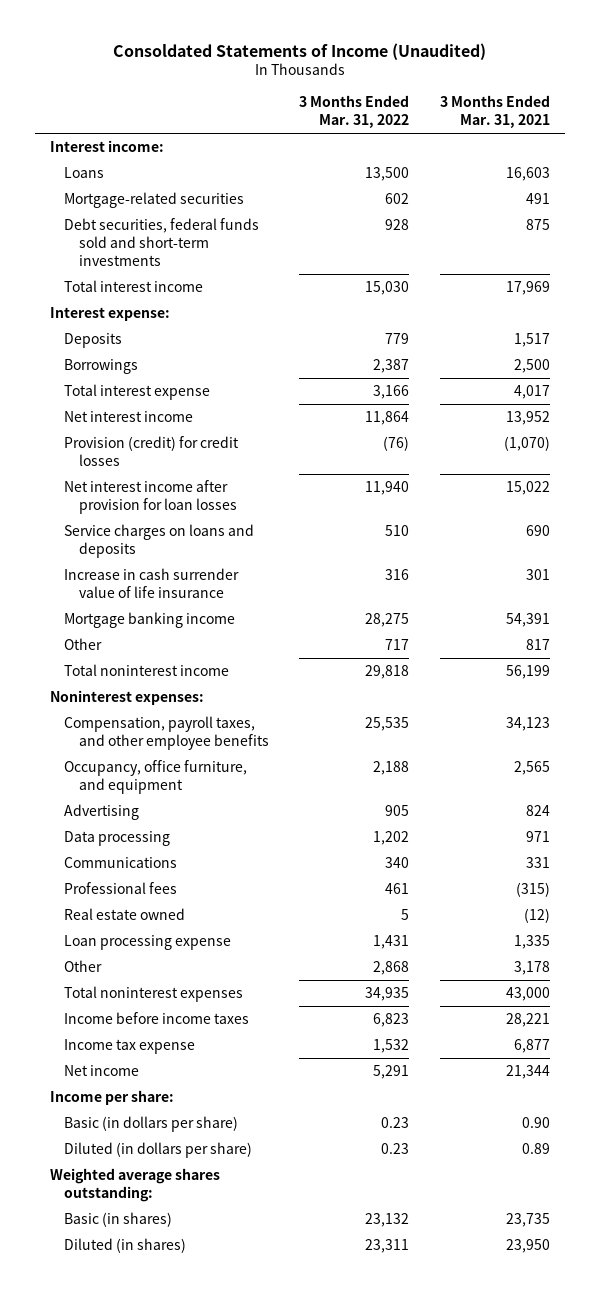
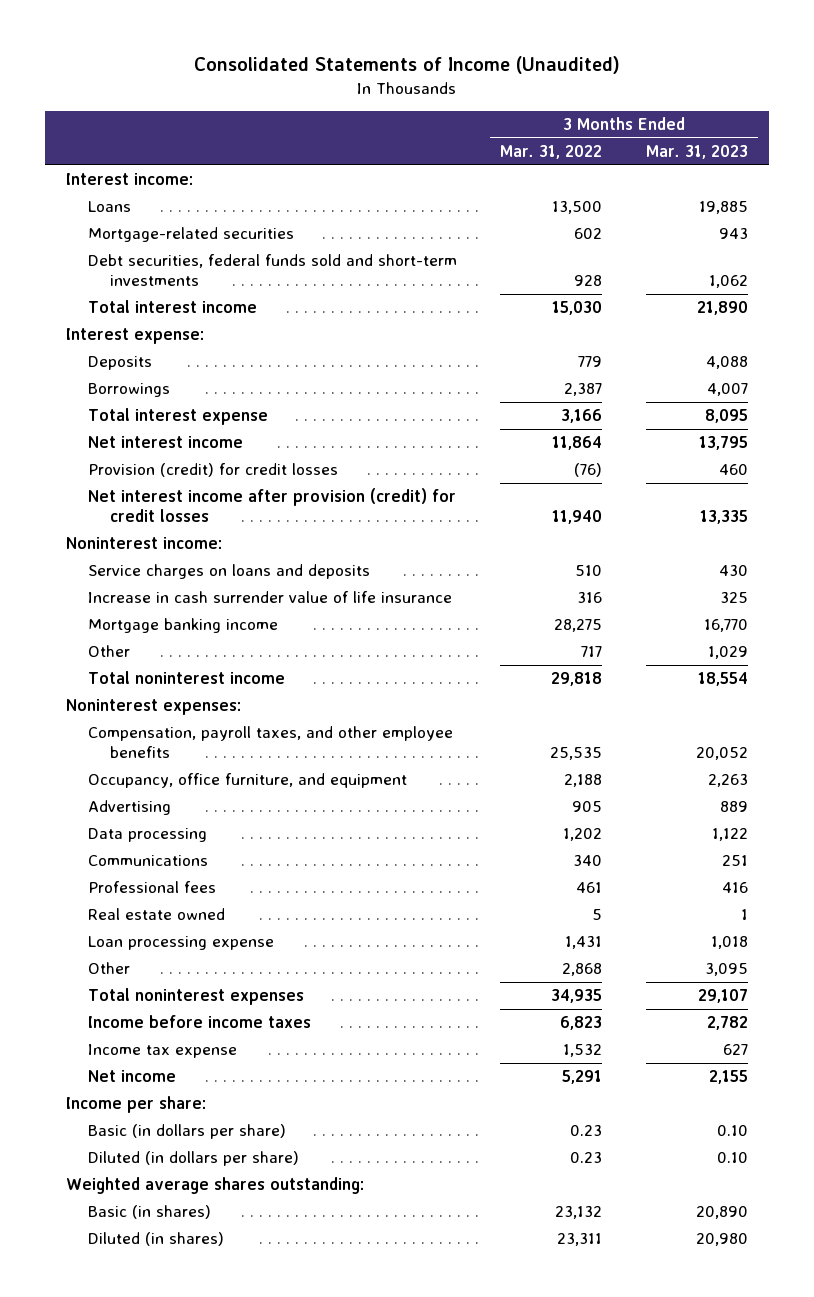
- Consoldated Statements of Income (Unaudited)
+ Consolidated Statements of Income (Unaudited)
- | 3 Months Ended Mar. 31, 2022 | 3 Months Ended Mar. 31, 2021
+ | 3 Months Ended Mar. 31, 2022 | 3 Months Ended Mar. 31, 2023
- Net interest income after provision for loan losses | 11,940 | 15,022
+ Net interest income after provision (credit) for credit losses | 11,940 | 13,335
+ Noninterest income:

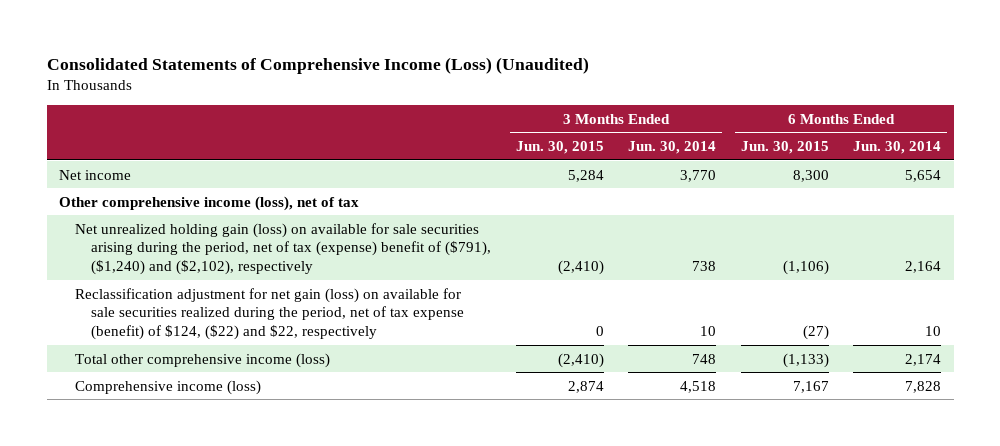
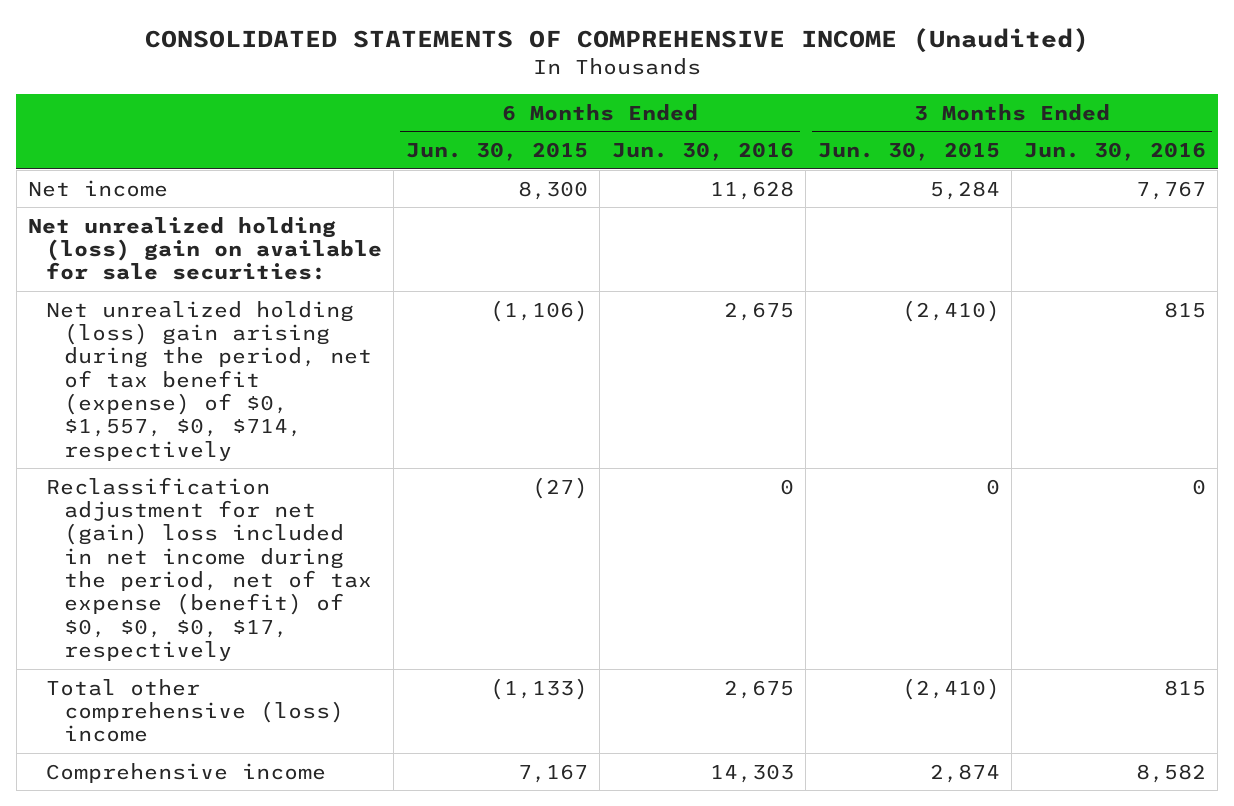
- Consolidated Statements of Comprehensive Income (Loss) (Unaudited)
+ CONSOLIDATED STATEMENTS OF COMPREHENSIVE INCOME (Unaudited)
- | 3 Months Ended Jun. 30, 2015 | 3 Months Ended Jun. 30, 2014 | 6 Months Ended Jun. 30, 2015 | 6 Months Ended Jun. 30, 2014
+ | 6 Months Ended Jun. 30, 2015 | 6 Months Ended Jun. 30, 2016 | 3 Months Ended Jun. 30, 2015 | 3 Months Ended Jun. 30, 2016
- Other comprehensive income (loss), net of tax
- Net unrealized holding gain (loss) on available for sale securities arising during the period, net of tax (expense) benefit of ($791), ($1,240) and ($2,102), respectively | (2,410) | 738 | (1,106) | 2,164
- Reclassification adjustment for net gain (loss) on available for sale securities realized during the period, net of tax expense (benefit) of $124, ($22) and $22, respectively | 0 | 10 | (27) | 10
- Total other comprehensive income (loss) | (2,410) | 748 | (1,133) | 2,174
- Comprehensive income (loss) | 2,874 | 4,518 | 7,167 | 7,828
+ Net unrealized holding (loss) gain on available for sale securities:
+ Net unrealized holding (loss) gain arising during the period, net of tax benefit (expense) of $0, $1,557, $0, $714, respectively | (1,106) | 2,675 | (2,410) | 815
+ Reclassification adjustment for net (gain) loss included in net income during the period, net of tax expense (benefit) of $0, $0, $0, $17, respectively | (27) | 0 | 0 | 0
+ Total other comprehensive (loss) income | (1,133) | 2,675 | (2,410) | 815
+ Comprehensive income | 7,167 | 14,303 | 2,874 | 8,582

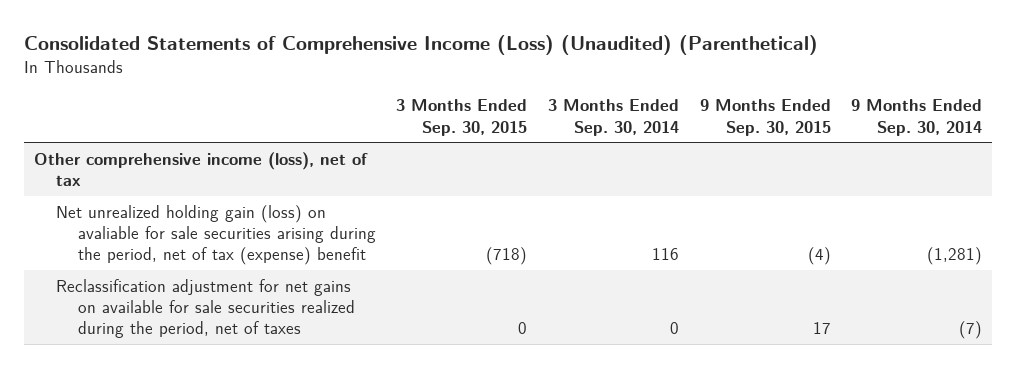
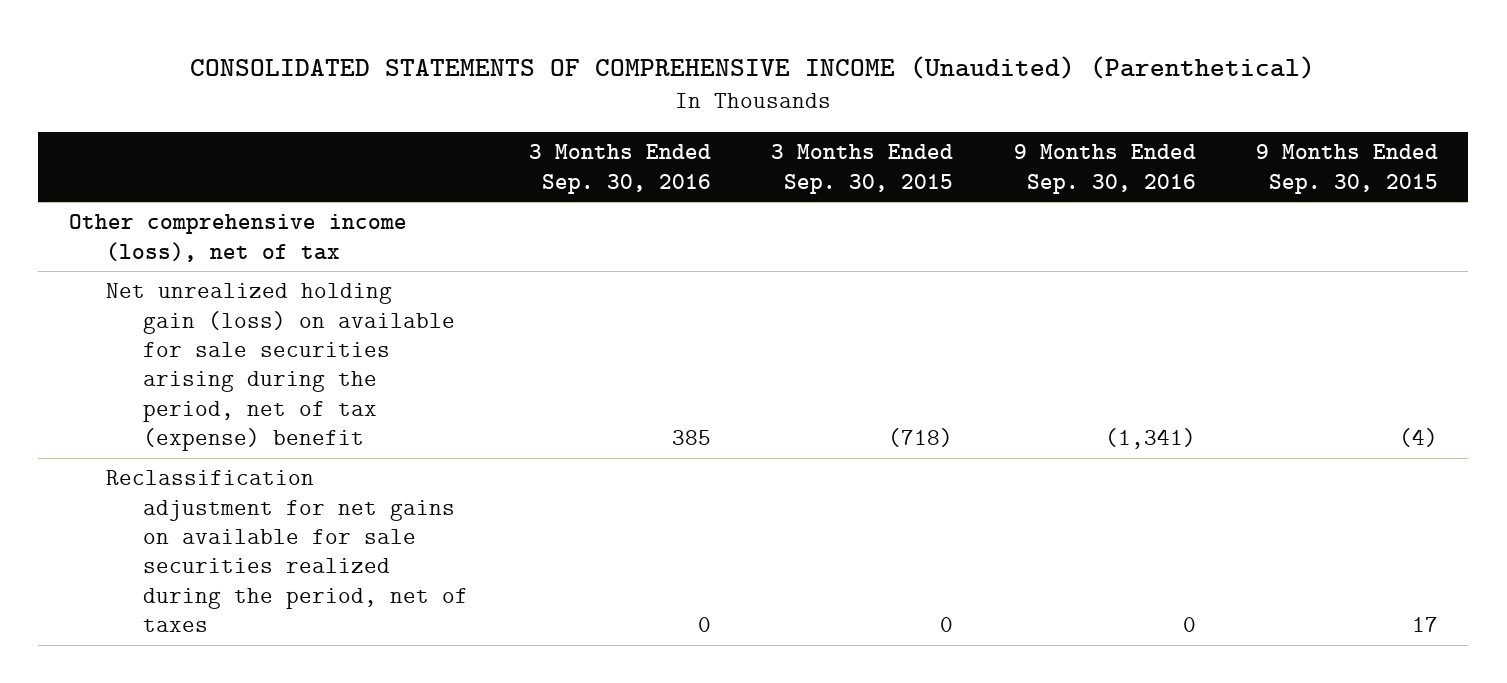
- Consolidated Statements of Comprehensive Income (Loss) (Unaudited) (Parenthetical)
+ CONSOLIDATED STATEMENTS OF COMPREHENSIVE INCOME (Unaudited) (Parenthetical)
- | 3 Months Ended Sep. 30, 2015 | 3 Months Ended Sep. 30, 2014 | 9 Months Ended Sep. 30, 2015 | 9 Months Ended Sep. 30, 2014
+ | 3 Months Ended Sep. 30, 2016 | 3 Months Ended Sep. 30, 2015 | 9 Months Ended Sep. 30, 2016 | 9 Months Ended Sep. 30, 2015
- Net unrealized holding gain (loss) on avaliable for sale securities arising during the period, net of tax (expense) benefit | (718) | 116 | (4) | (1,281)
+ Net unrealized holding gain (loss) on available for sale securities arising during the period, net of tax (expense) benefit | 385 | (718) | (1,341) | (4)

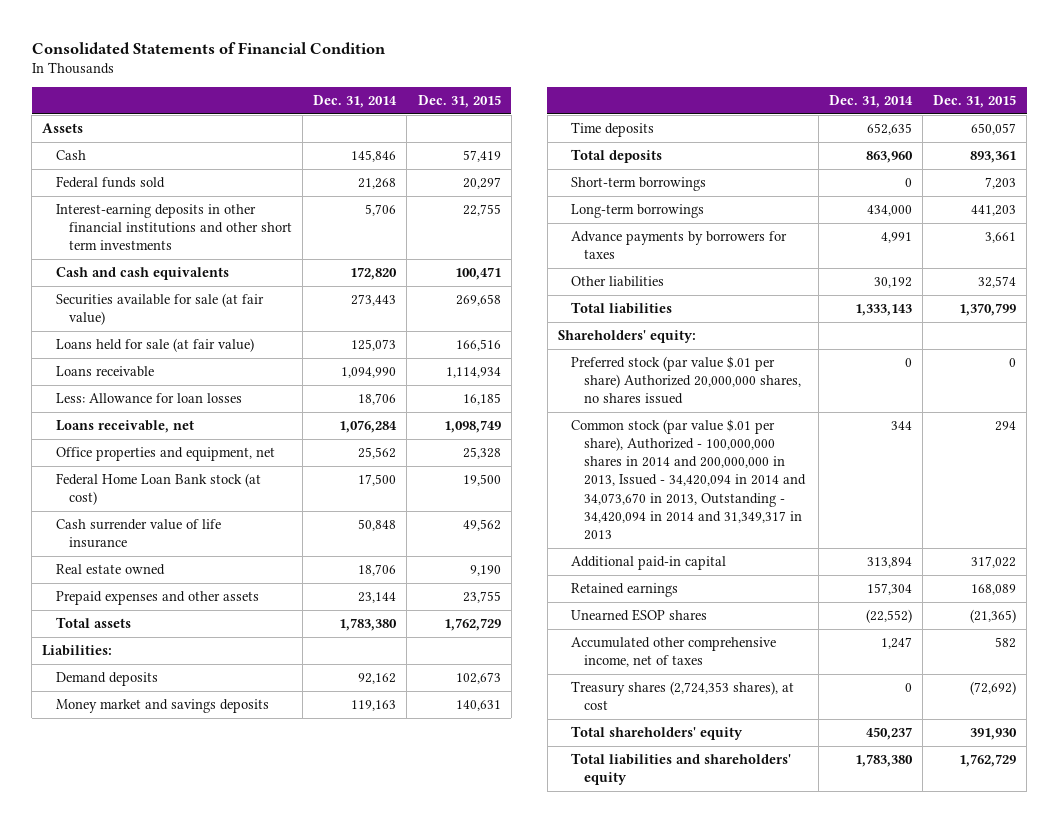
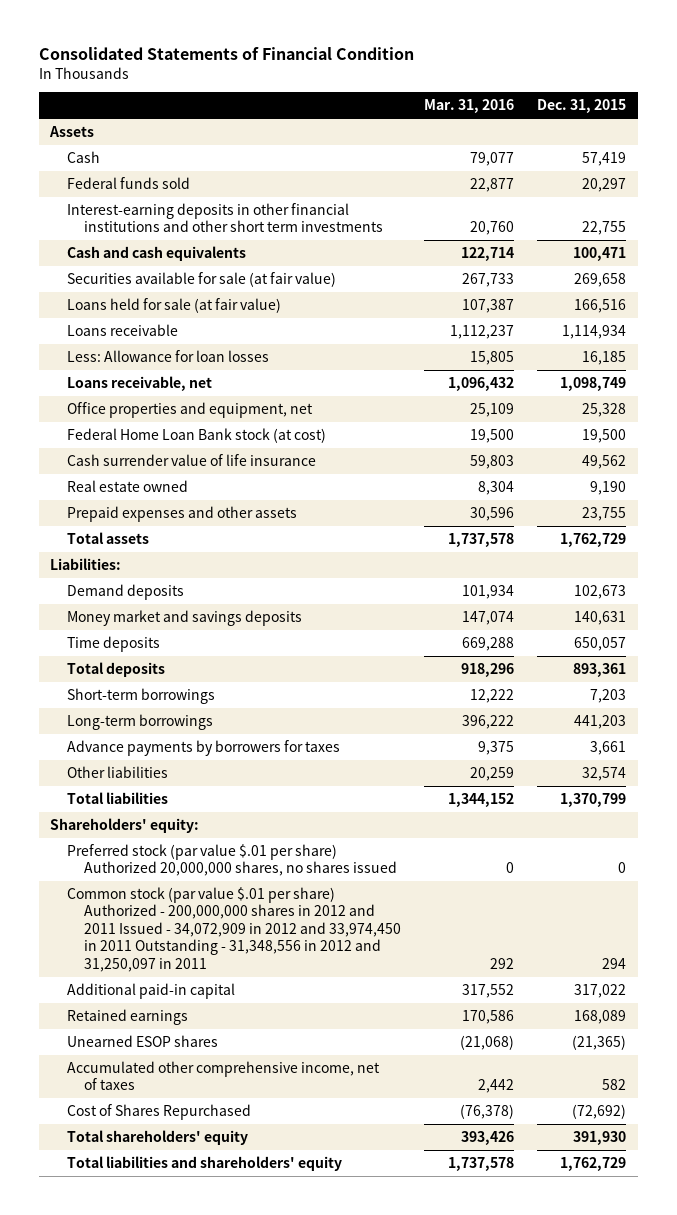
- | Dec. 31, 2014 | Dec. 31, 2015
+ | Mar. 31, 2016 | Dec. 31, 2015
- Common stock (par value $.01 per share), Authorized - 100,000,000 shares in 2014 and 200,000,000 in 2013, Issued - 34,420,094 in 2014 and 34,073,670 in 2013, Outstanding - 34,420,094 in 2014 and 31,349,317 in 2013 | 344 | 294
+ Common stock (par value $.01 per share) Authorized - 200,000,000 shares in 2012 and 2011 Issued - 34,072,909 in 2012 and 33,974,450 in 2011 Outstanding - 31,348,556 in 2012 and 31,250,097 in 2011 | 292 | 294
- Treasury shares (2,724,353 shares), at cost | 0 | (72,692)
+ Cost of Shares Repurchased | (76,378) | (72,692)

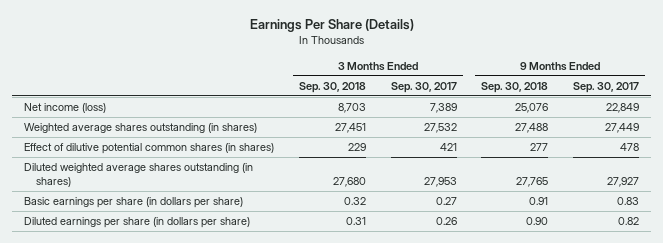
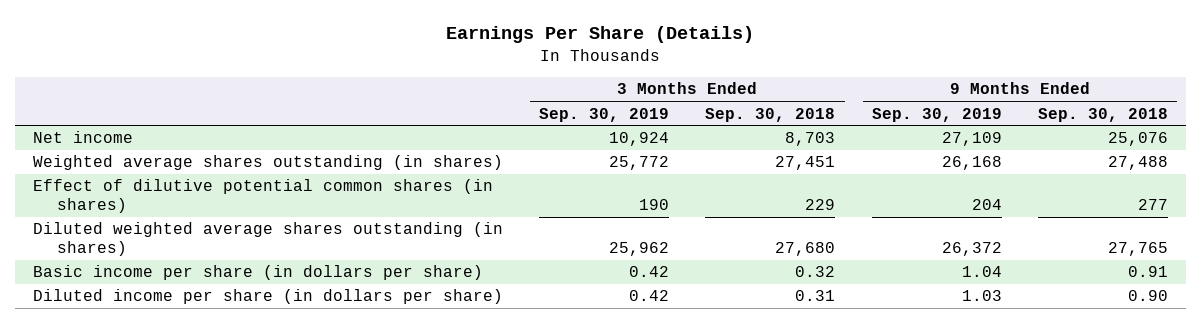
- | 3 Months Ended Sep. 30, 2018 | 3 Months Ended Sep. 30, 2017 | 9 Months Ended Sep. 30, 2018 | 9 Months Ended Sep. 30, 2017
+ | 3 Months Ended Sep. 30, 2019 | 3 Months Ended Sep. 30, 2018 | 9 Months Ended Sep. 30, 2019 | 9 Months Ended Sep. 30, 2018
- Net income (loss) | 8,703 | 7,389 | 25,076 | 22,849
+ Net income | 10,924 | 8,703 | 27,109 | 25,076
- Basic earnings per share (in dollars per share) | 0.32 | 0.27 | 0.91 | 0.83
- Diluted earnings per share (in dollars per share) | 0.31 | 0.26 | 0.90 | 0.82
+ Basic income per share (in dollars per share) | 0.42 | 0.32 | 1.04 | 0.91
+ Diluted income per share (in dollars per share) | 0.42 | 0.31 | 1.03 | 0.90

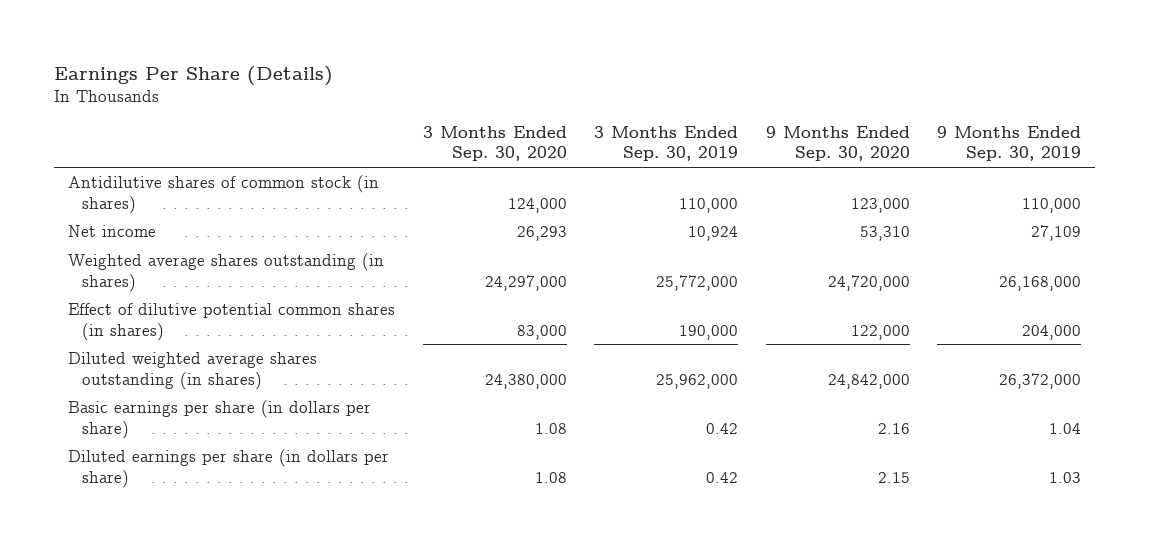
- | 3 Months Ended Sep. 30, 2019 | 3 Months Ended Sep. 30, 2018 | 9 Months Ended Sep. 30, 2019 | 9 Months Ended Sep. 30, 2018
+ | 3 Months Ended Sep. 30, 2020 | 3 Months Ended Sep. 30, 2019 | 9 Months Ended Sep. 30, 2020 | 9 Months Ended Sep. 30, 2019
+ Antidilutive shares of common stock (in shares) | 124,000 | 110,000 | 123,000 | 110,000
- Weighted average shares outstanding (in shares) | 25,772 | 27,451 | 26,168 | 27,488
- Effect of dilutive potential common shares (in shares) | 190 | 229 | 204 | 277
- Diluted weighted average shares outstanding (in shares) | 25,962 | 27,680 | 26,372 | 27,765
- Basic income per share (in dollars per share) | 0.42 | 0.32 | 1.04 | 0.91
- Diluted income per share (in dollars per share) | 0.42 | 0.31 | 1.03 | 0.90
+ Weighted average shares outstanding (in shares) | 24,297,000 | 25,772,000 | 24,720,000 | 26,168,000
+ Effect of dilutive potential common shares (in shares) | 83,000 | 190,000 | 122,000 | 204,000
+ Diluted weighted average shares outstanding (in shares) | 24,380,000 | 25,962,000 | 24,842,000 | 26,372,000
+ Basic earnings per share (in dollars per share) | 1.08 | 0.42 | 2.16 | 1.04
+ Diluted earnings per share (in dollars per share) | 1.08 | 0.42 | 2.15 | 1.03

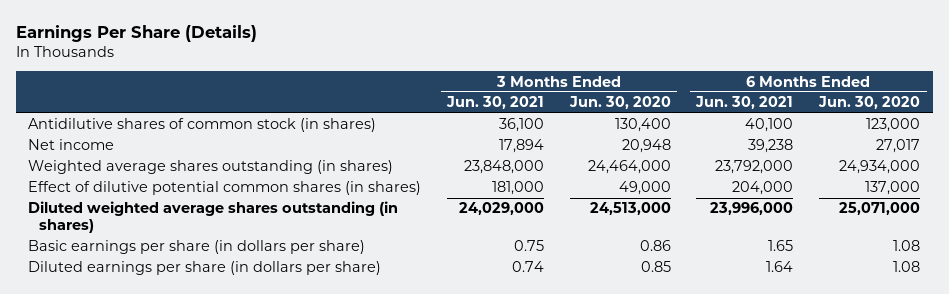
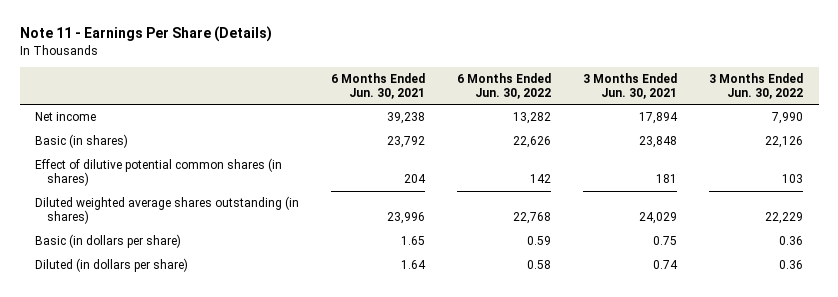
- Earnings Per Share (Details)
+ Note 11 - Earnings Per Share (Details)
- | 3 Months Ended Jun. 30, 2021 | 3 Months Ended Jun. 30, 2020 | 6 Months Ended Jun. 30, 2021 | 6 Months Ended Jun. 30, 2020
+ | 6 Months Ended Jun. 30, 2021 | 6 Months Ended Jun. 30, 2022 | 3 Months Ended Jun. 30, 2021 | 3 Months Ended Jun. 30, 2022
- Antidilutive shares of common stock (in shares) | 36,100 | 130,400 | 40,100 | 123,000
- Weighted average shares outstanding (in shares) | 23,848,000 | 24,464,000 | 23,792,000 | 24,934,000
- Effect of dilutive potential common shares (in shares) | 181,000 | 49,000 | 204,000 | 137,000
- Diluted weighted average shares outstanding (in shares) | 24,029,000 | 24,513,000 | 23,996,000 | 25,071,000
- Basic earnings per share (in dollars per share) | 0.75 | 0.86 | 1.65 | 1.08
- Diluted earnings per share (in dollars per share) | 0.74 | 0.85 | 1.64 | 1.08
+ Basic (in shares) | 23,792 | 22,626 | 23,848 | 22,126
+ Effect of dilutive potential common shares (in shares) | 204 | 142 | 181 | 103
+ Diluted weighted average shares outstanding (in shares) | 23,996 | 22,768 | 24,029 | 22,229
+ Basic (in dollars per share) | 1.65 | 0.59 | 0.75 | 0.36
+ Diluted (in dollars per share) | 1.64 | 0.58 | 0.74 | 0.36

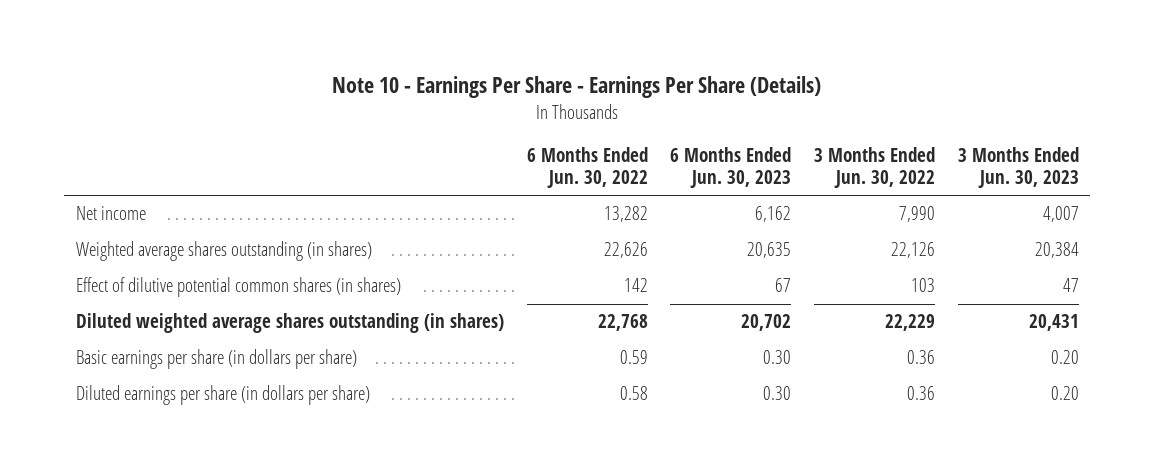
- Note 11 - Earnings Per Share (Details)
+ Note 10 - Earnings Per Share - Earnings Per Share (Details)
- | 6 Months Ended Jun. 30, 2021 | 6 Months Ended Jun. 30, 2022 | 3 Months Ended Jun. 30, 2021 | 3 Months Ended Jun. 30, 2022
+ | 6 Months Ended Jun. 30, 2022 | 6 Months Ended Jun. 30, 2023 | 3 Months Ended Jun. 30, 2022 | 3 Months Ended Jun. 30, 2023
- Basic (in shares) | 23,792 | 22,626 | 23,848 | 22,126
+ Weighted average shares outstanding (in shares) | 22,626 | 20,635 | 22,126 | 20,384
- Basic (in dollars per share) | 1.65 | 0.59 | 0.75 | 0.36
- Diluted (in dollars per share) | 1.64 | 0.58 | 0.74 | 0.36
+ Basic earnings per share (in dollars per share) | 0.59 | 0.30 | 0.36 | 0.20
+ Diluted earnings per share (in dollars per share) | 0.58 | 0.30 | 0.36 | 0.20

